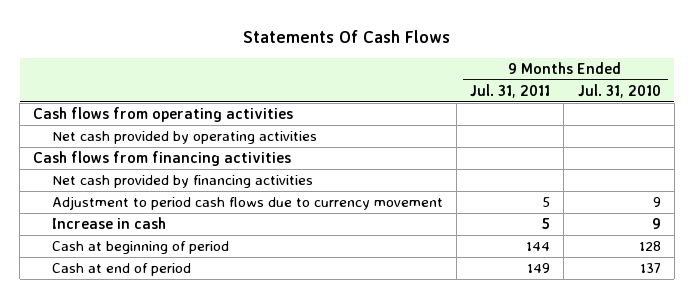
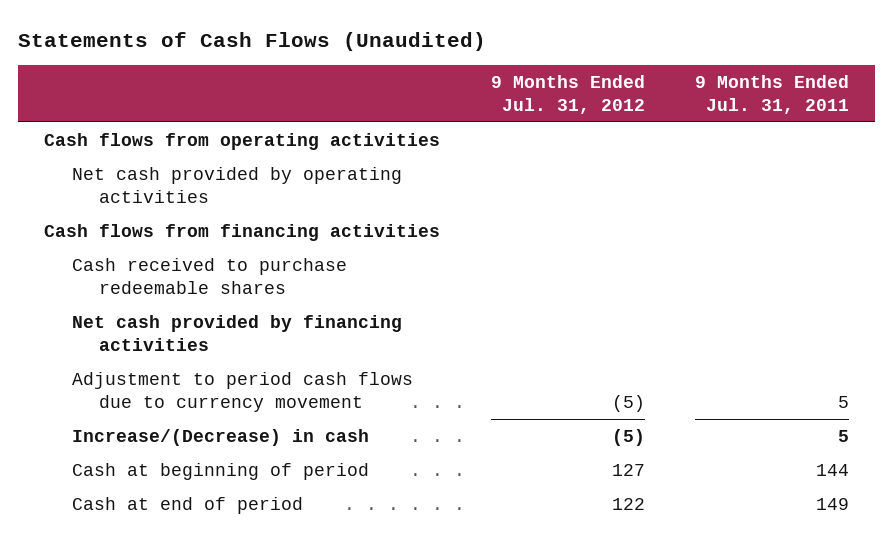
- Statements Of Cash Flows
+ Statements of Cash Flows (Unaudited)
- | 9 Months Ended Jul. 31, 2011 | 9 Months Ended Jul. 31, 2010
+ | 9 Months Ended Jul. 31, 2012 | 9 Months Ended Jul. 31, 2011
+ Cash received to purchase redeemable shares
- Increase in cash | 5 | 9
+ Increase/(Decrease) in cash | (5) | 5

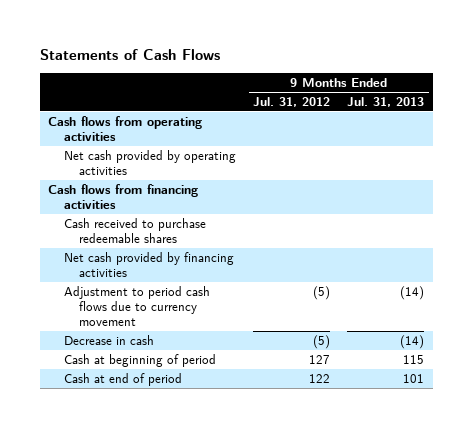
- Statements of Cash Flows (Unaudited)
+ Statements of Cash Flows
- | 9 Months Ended Jul. 31, 2012 | 9 Months Ended Jul. 31, 2011
+ | 9 Months Ended Jul. 31, 2012 | 9 Months Ended Jul. 31, 2013
- Increase/(Decrease) in cash | (5) | 5
+ Decrease in cash | (5) | (14)

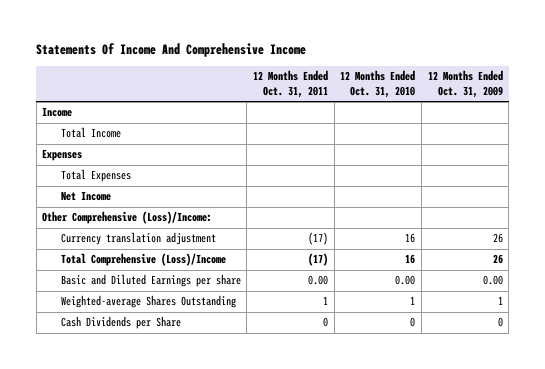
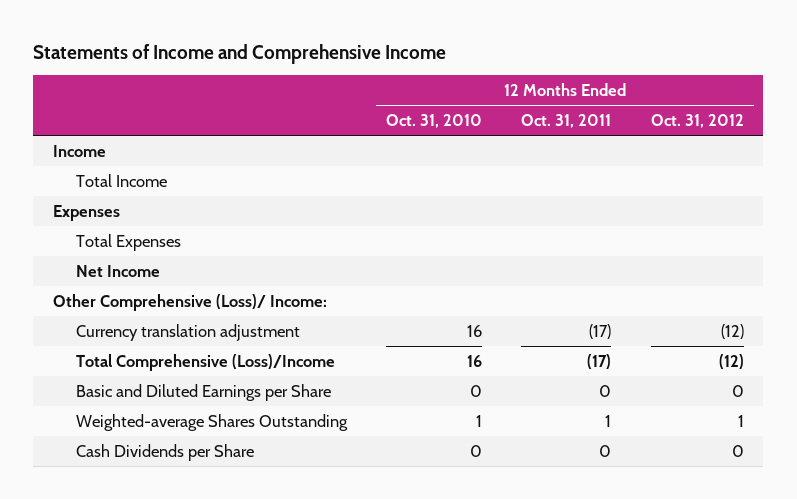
- Statements Of Income And Comprehensive Income
+ Statements of Income and Comprehensive Income
- | 12 Months Ended Oct. 31, 2011 | 12 Months Ended Oct. 31, 2010 | 12 Months Ended Oct. 31, 2009
+ | 12 Months Ended Oct. 31, 2010 | 12 Months Ended Oct. 31, 2011 | 12 Months Ended Oct. 31, 2012
- Other Comprehensive (Loss)/Income:
+ Other Comprehensive (Loss)/ Income:
- Basic and Diluted Earnings per share | 0.00 | 0.00 | 0.00
+ Basic and Diluted Earnings per Share | 0 | 0 | 0

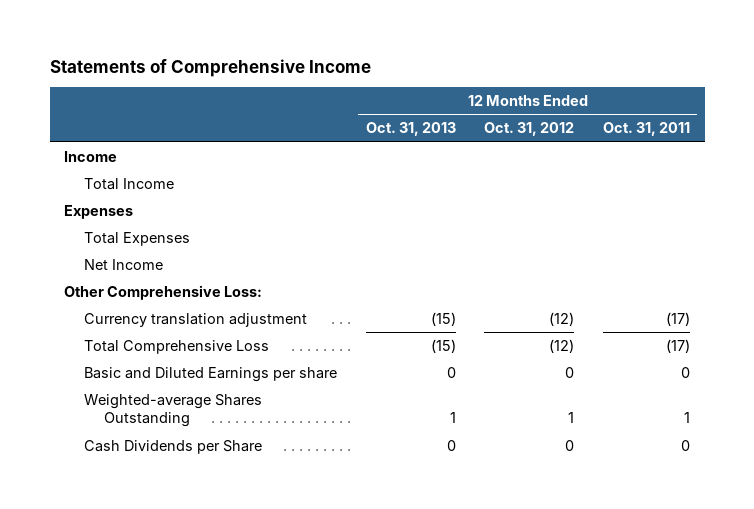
- Statements of Income and Comprehensive Income
+ Statements of Comprehensive Income
- | 12 Months Ended Oct. 31, 2010 | 12 Months Ended Oct. 31, 2011 | 12 Months Ended Oct. 31, 2012
+ | 12 Months Ended Oct. 31, 2013 | 12 Months Ended Oct. 31, 2012 | 12 Months Ended Oct. 31, 2011
- Other Comprehensive (Loss)/ Income:
+ Other Comprehensive Loss:
- Total Comprehensive (Loss)/Income | 16 | (17) | (12)
- Basic and Diluted Earnings per Share | 0 | 0 | 0
+ Total Comprehensive Loss | (15) | (12) | (17)
+ Basic and Diluted Earnings per share | 0 | 0 | 0

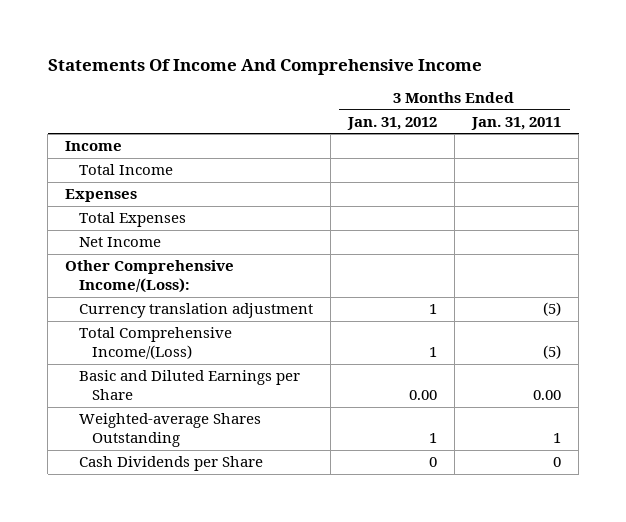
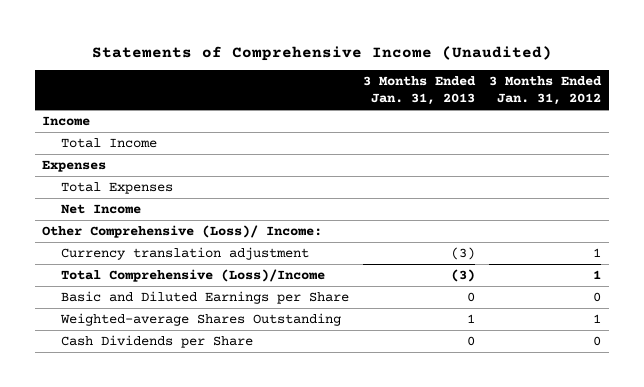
- Statements Of Income And Comprehensive Income
+ Statements of Comprehensive Income (Unaudited)
- | 3 Months Ended Jan. 31, 2012 | 3 Months Ended Jan. 31, 2011
+ | 3 Months Ended Jan. 31, 2013 | 3 Months Ended Jan. 31, 2012
- Other Comprehensive Income/(Loss):
+ Other Comprehensive (Loss)/ Income:
- Total Comprehensive Income/(Loss) | 1 | (5)
- Basic and Diluted Earnings per Share | 0.00 | 0.00
+ Total Comprehensive (Loss)/Income | (3) | 1
+ Basic and Diluted Earnings per Share | 0 | 0

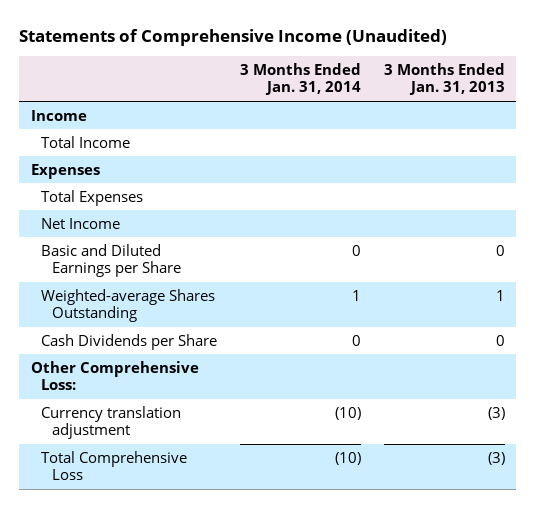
- | 3 Months Ended Jan. 31, 2013 | 3 Months Ended Jan. 31, 2012
+ | 3 Months Ended Jan. 31, 2014 | 3 Months Ended Jan. 31, 2013
- Other Comprehensive (Loss)/ Income:
- Total Comprehensive (Loss)/Income | (3) | 1
+ Other Comprehensive Loss:
moved down: Currency translation adjustment | (10) | (3)
+ Total Comprehensive Loss | (10) | (3)

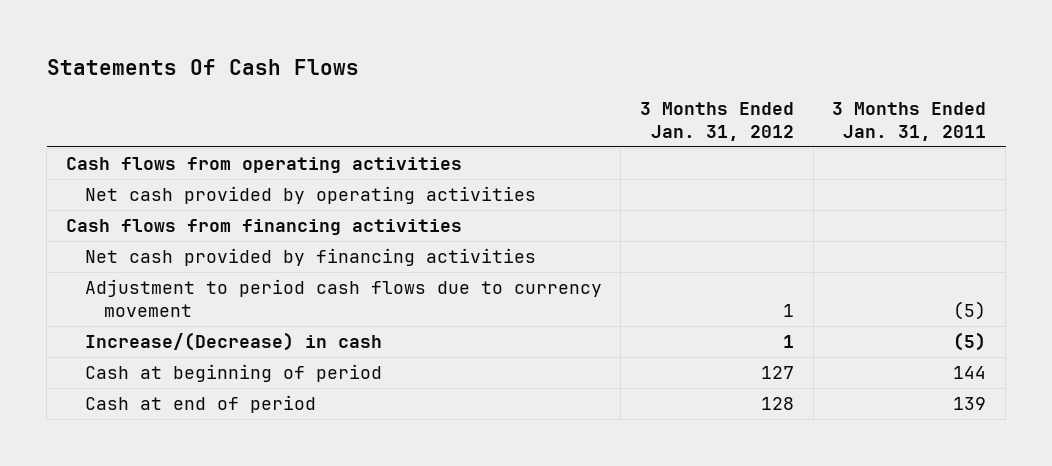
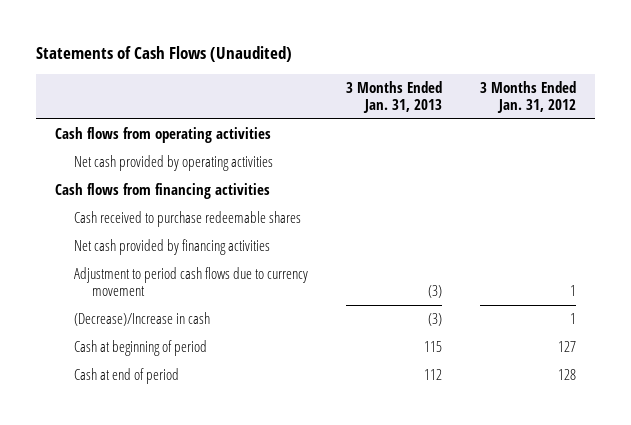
- Statements Of Cash Flows
+ Statements of Cash Flows (Unaudited)
- | 3 Months Ended Jan. 31, 2012 | 3 Months Ended Jan. 31, 2011
+ | 3 Months Ended Jan. 31, 2013 | 3 Months Ended Jan. 31, 2012
+ Cash received to purchase redeemable shares
- Increase/(Decrease) in cash | 1 | (5)
+ (Decrease)/Increase in cash | (3) | 1

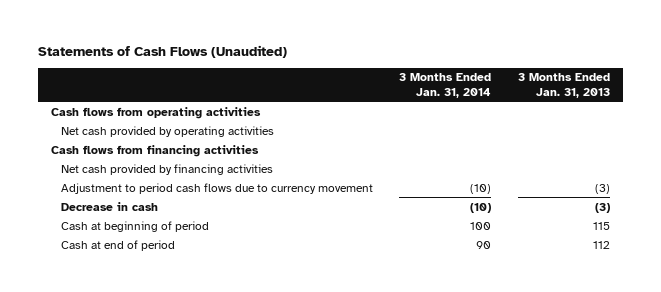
- | 3 Months Ended Jan. 31, 2013 | 3 Months Ended Jan. 31, 2012
+ | 3 Months Ended Jan. 31, 2014 | 3 Months Ended Jan. 31, 2013
- Cash received to purchase redeemable shares
- (Decrease)/Increase in cash | (3) | 1
+ Decrease in cash | (10) | (3)

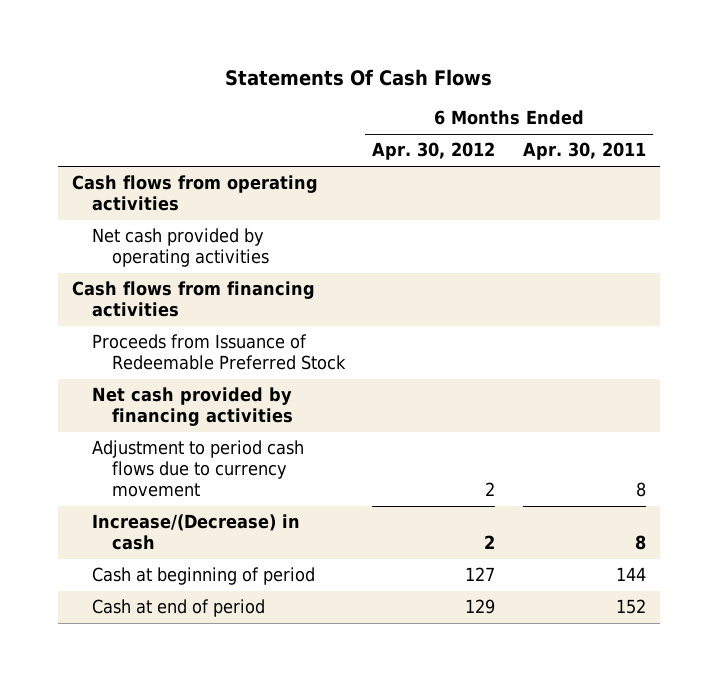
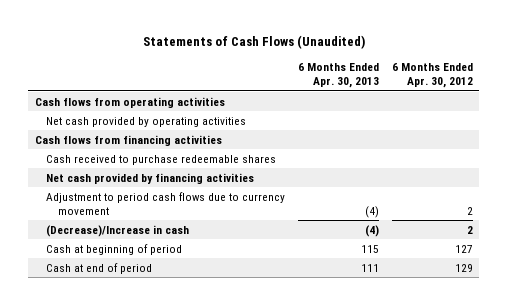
- Statements Of Cash Flows
+ Statements of Cash Flows (Unaudited)
- | 6 Months Ended Apr. 30, 2012 | 6 Months Ended Apr. 30, 2011
+ | 6 Months Ended Apr. 30, 2013 | 6 Months Ended Apr. 30, 2012
- Proceeds from Issuance of Redeemable Preferred Stock
+ Cash received to purchase redeemable shares
- Increase/(Decrease) in cash | 2 | 8
+ (Decrease)/Increase in cash | (4) | 2

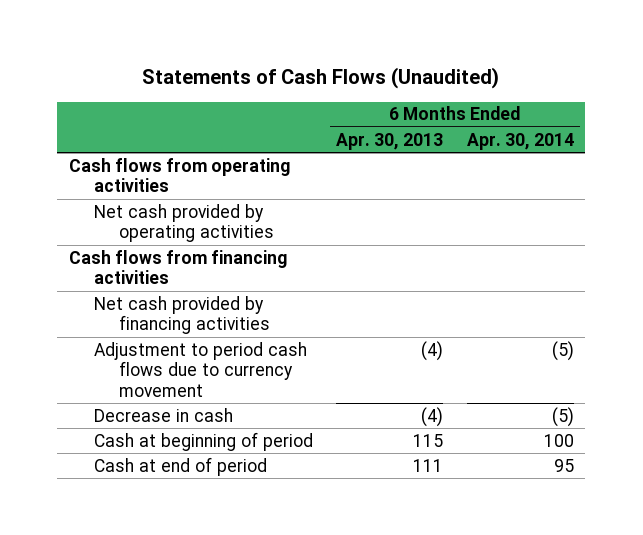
- | 6 Months Ended Apr. 30, 2013 | 6 Months Ended Apr. 30, 2012
+ | 6 Months Ended Apr. 30, 2013 | 6 Months Ended Apr. 30, 2014
- Cash received to purchase redeemable shares
- (Decrease)/Increase in cash | (4) | 2
+ Decrease in cash | (4) | (5)

